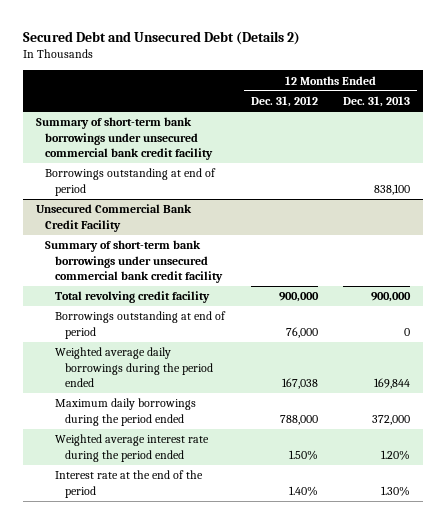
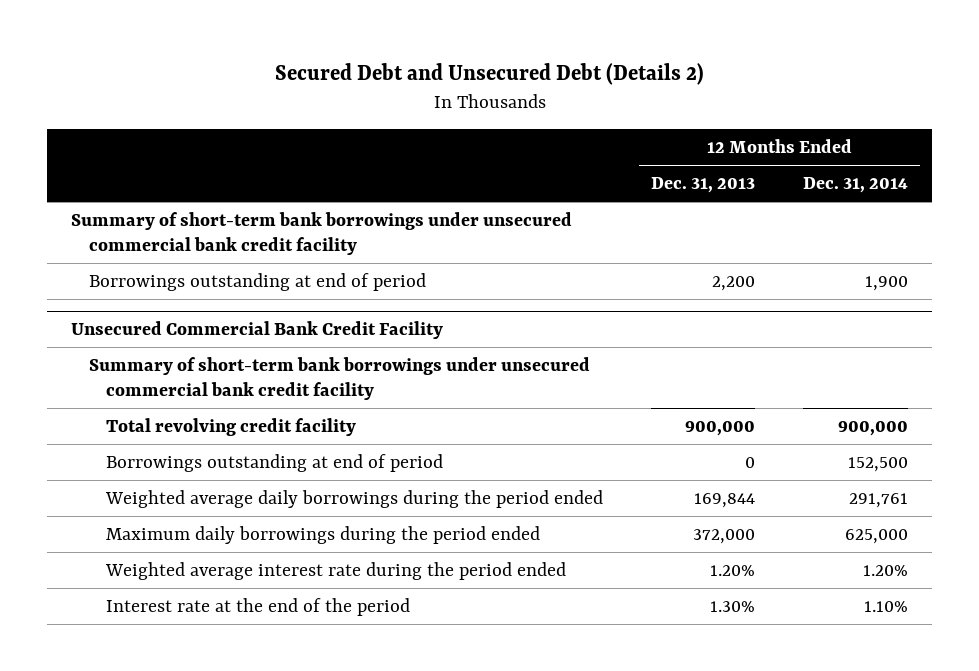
- | 12 Months Ended Dec. 31, 2012 | 12 Months Ended Dec. 31, 2013
+ | 12 Months Ended Dec. 31, 2013 | 12 Months Ended Dec. 31, 2014
- Borrowings outstanding at end of period | | 838,100
+ Borrowings outstanding at end of period | 2,200 | 1,900

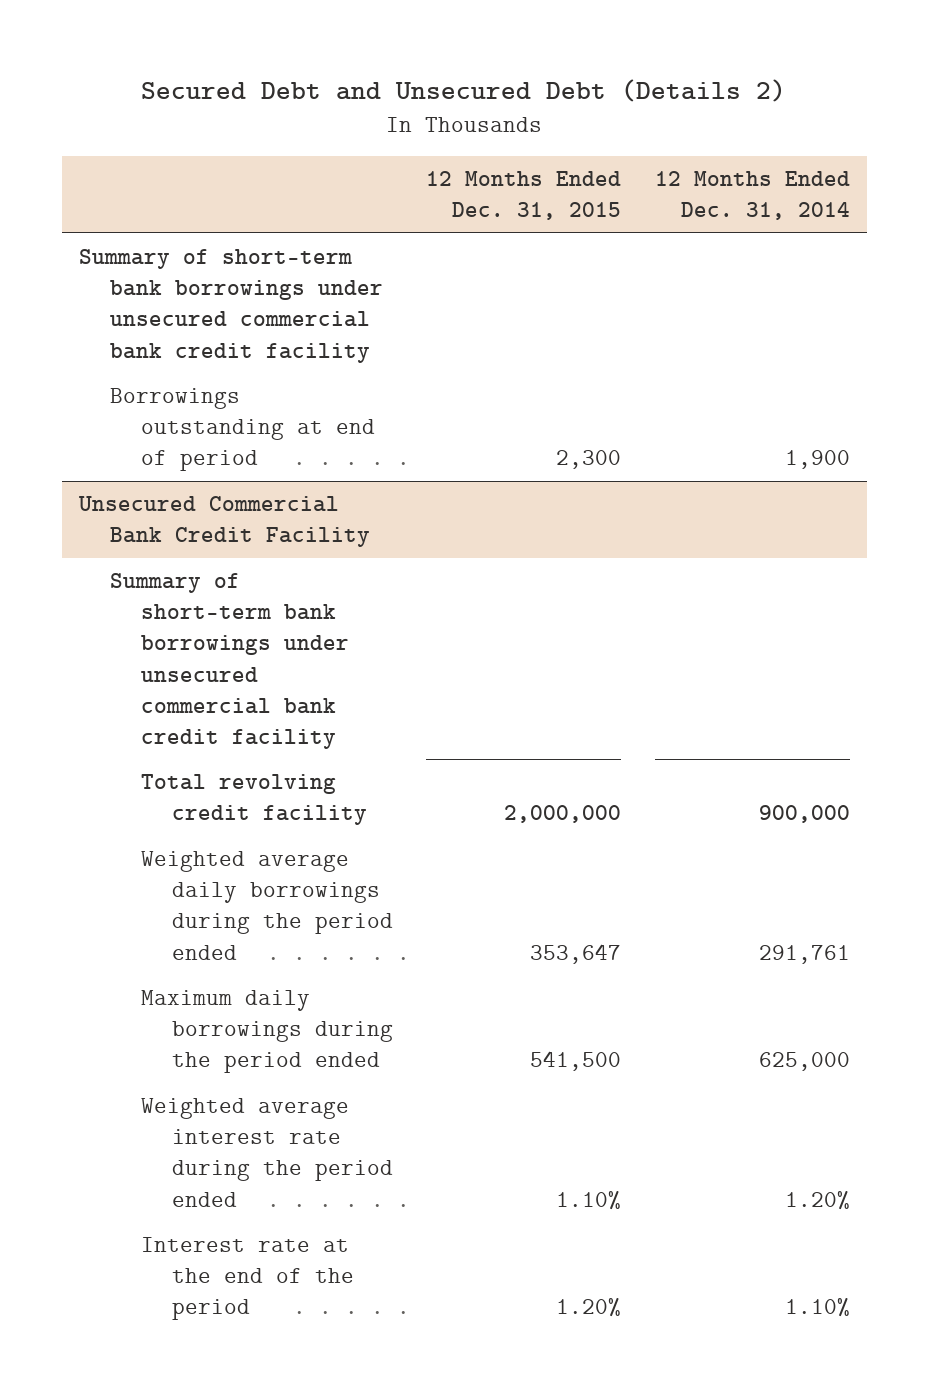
- | 12 Months Ended Dec. 31, 2013 | 12 Months Ended Dec. 31, 2014
+ | 12 Months Ended Dec. 31, 2015 | 12 Months Ended Dec. 31, 2014
@ Unsecured Commercial Bank Credit Facility
- Borrowings outstanding at end of period | 0 | 152,500

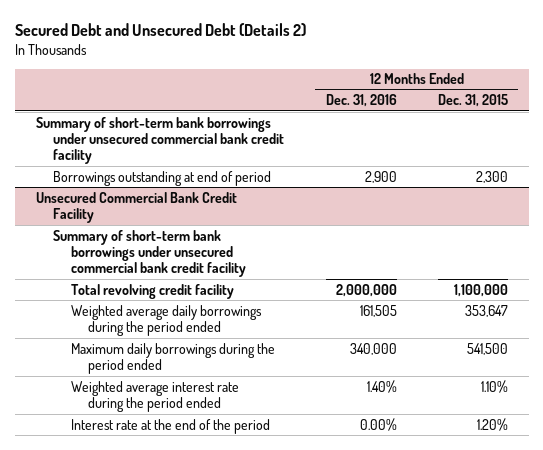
- | 12 Months Ended Dec. 31, 2015 | 12 Months Ended Dec. 31, 2014
+ | 12 Months Ended Dec. 31, 2016 | 12 Months Ended Dec. 31, 2015
@ Unsecured Commercial Bank Credit Facility
- Total revolving credit facility | 2,000,000 | 900,000
+ Total revolving credit facility | 2,000,000 | 1,100,000

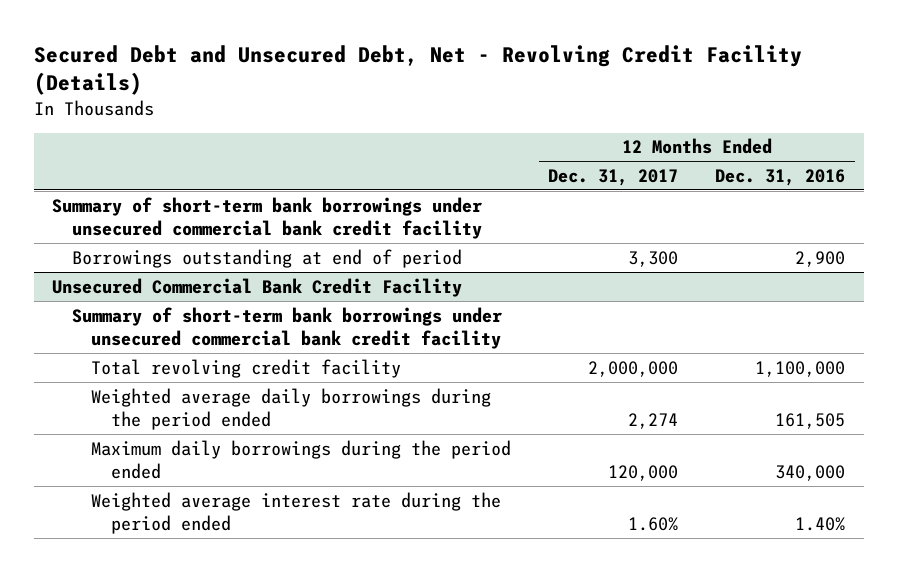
- Secured Debt and Unsecured Debt (Details 2)
+ Secured Debt and Unsecured Debt, Net - Revolving Credit Facility (Details)
- | 12 Months Ended Dec. 31, 2016 | 12 Months Ended Dec. 31, 2015
+ | 12 Months Ended Dec. 31, 2017 | 12 Months Ended Dec. 31, 2016
@ Unsecured Commercial Bank Credit Facility
- Total revolving credit facility | 2,000,000 | 1,100,000
+ Total revolving credit facility | 2,000,000 | 1,100,000
- Interest rate at the end of the period | 0.00% | 1.20%

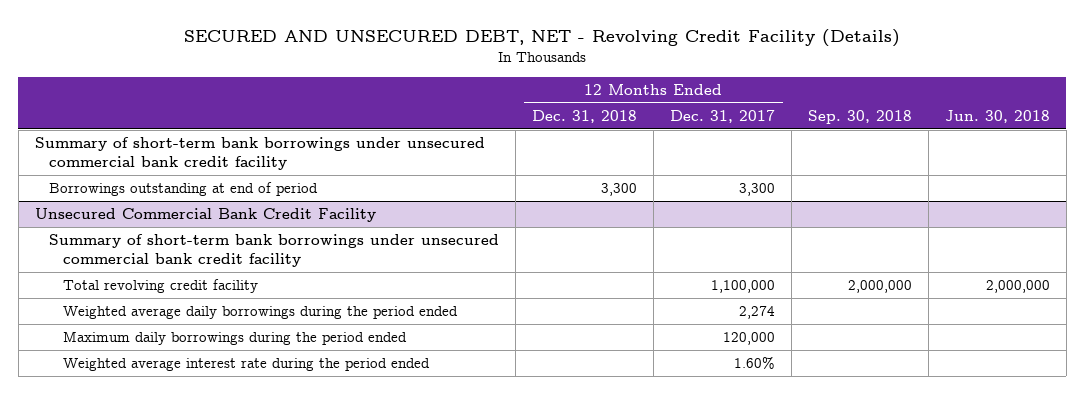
- Secured Debt and Unsecured Debt, Net - Revolving Credit Facility (Details)
+ SECURED AND UNSECURED DEBT, NET - Revolving Credit Facility (Details)
- | 12 Months Ended Dec. 31, 2017 | 12 Months Ended Dec. 31, 2016
+ | 12 Months Ended Dec. 31, 2018 | 12 Months Ended Dec. 31, 2017 | Sep. 30, 2018 | Jun. 30, 2018
@ Unsecured Commercial Bank Credit Facility
- Total revolving credit facility | 2,000,000 | 1,100,000
+ Total revolving credit facility | | 1,100,000 | 2,000,000 | 2,000,000

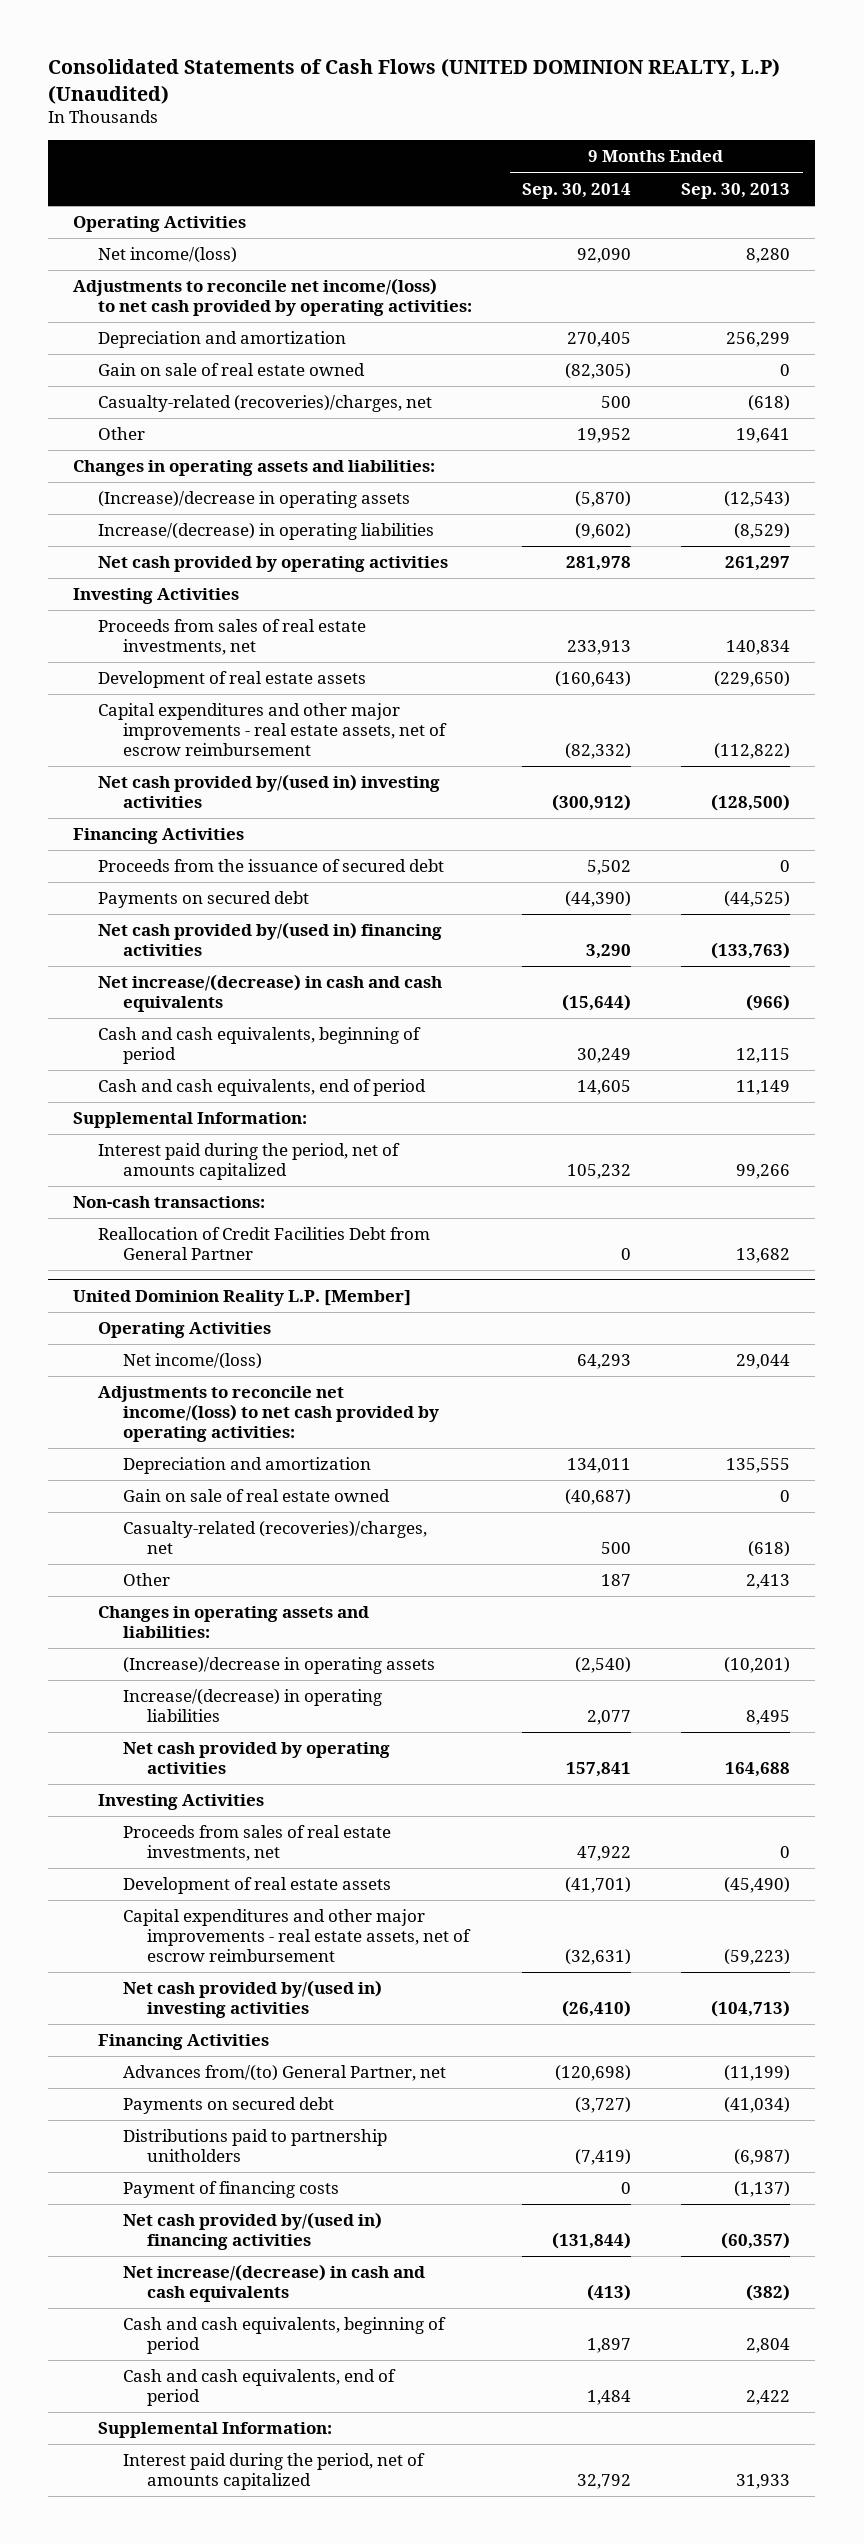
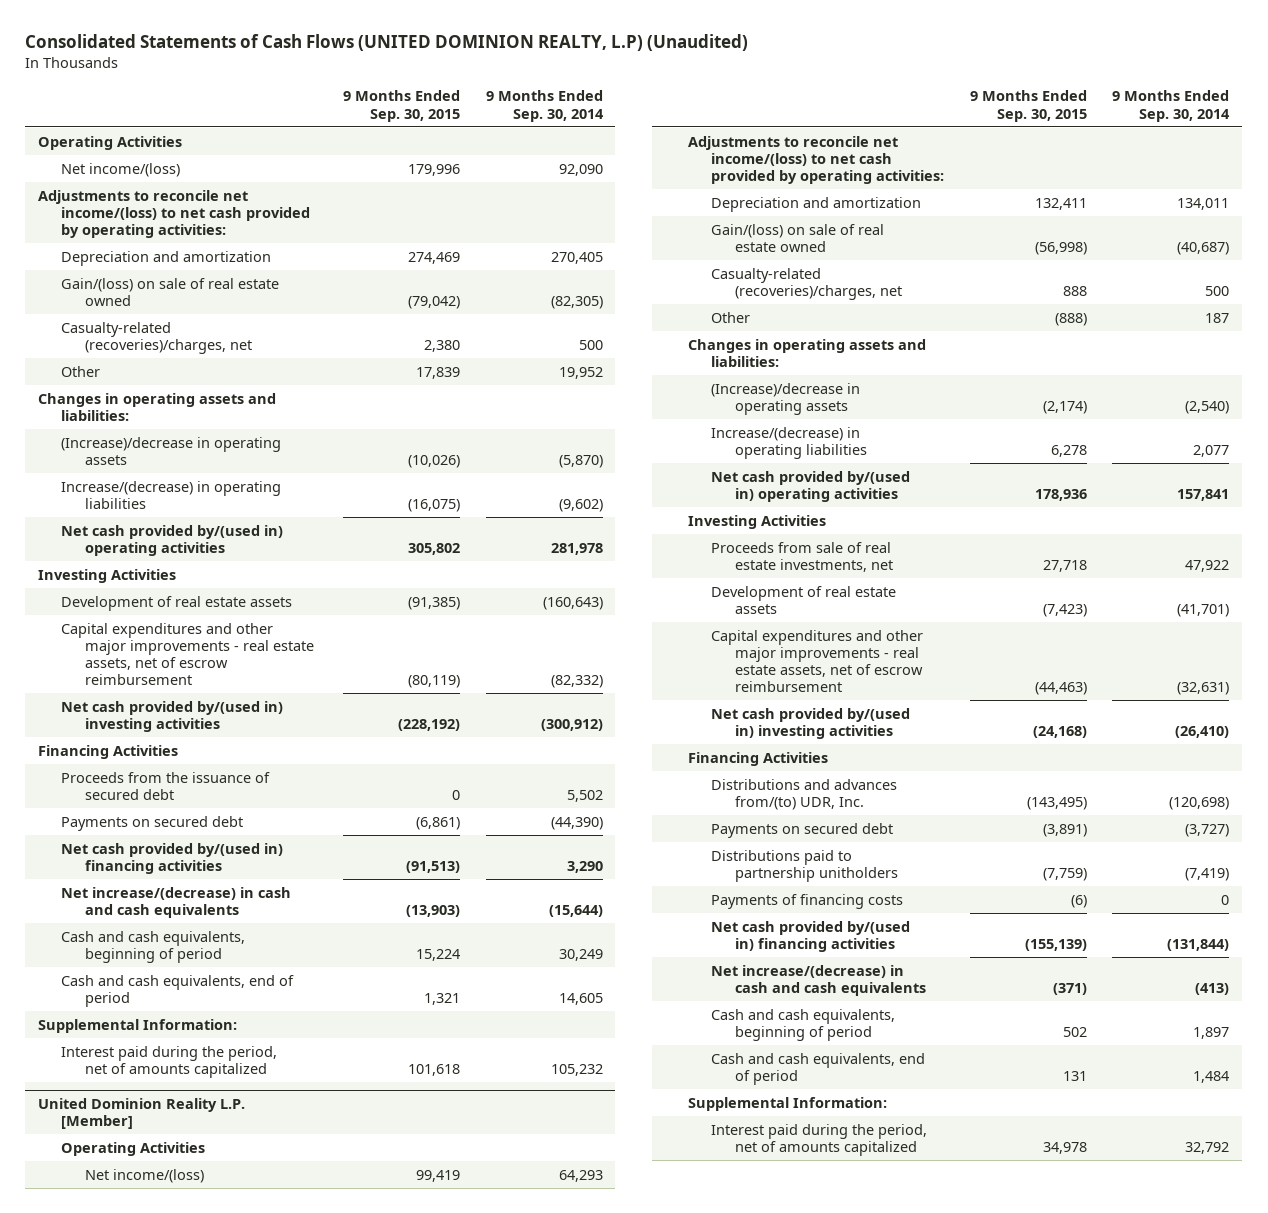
- | 9 Months Ended Sep. 30, 2014 | 9 Months Ended Sep. 30, 2013
+ | 9 Months Ended Sep. 30, 2015 | 9 Months Ended Sep. 30, 2014
- Gain on sale of real estate owned | (82,305) | 0
+ Gain/(loss) on sale of real estate owned | (79,042) | (82,305)
- Net cash provided by operating activities | 281,978 | 261,297
+ Net cash provided by/(used in) operating activities | 305,802 | 281,978
- Proceeds from sales of real estate investments, net | 233,913 | 140,834
- Non-cash transactions:
- Reallocation of Credit Facilities Debt from General Partner | 0 | 13,682
@ United Dominion Reality L.P. [Member]
- Gain on sale of real estate owned | (40,687) | 0
+ Gain/(loss) on sale of real estate owned | (56,998) | (40,687)
- Net cash provided by operating activities | 157,841 | 164,688
+ Net cash provided by/(used in) operating activities | 178,936 | 157,841
- Proceeds from sales of real estate investments, net | 47,922 | 0
+ Proceeds from sale of real estate investments, net | 27,718 | 47,922
- Advances from/(to) General Partner, net | (120,698) | (11,199)
+ Distributions and advances from/(to) UDR, Inc. | (143,495) | (120,698)
- Payment of financing costs | 0 | (1,137)
+ Payments of financing costs | (6) | 0

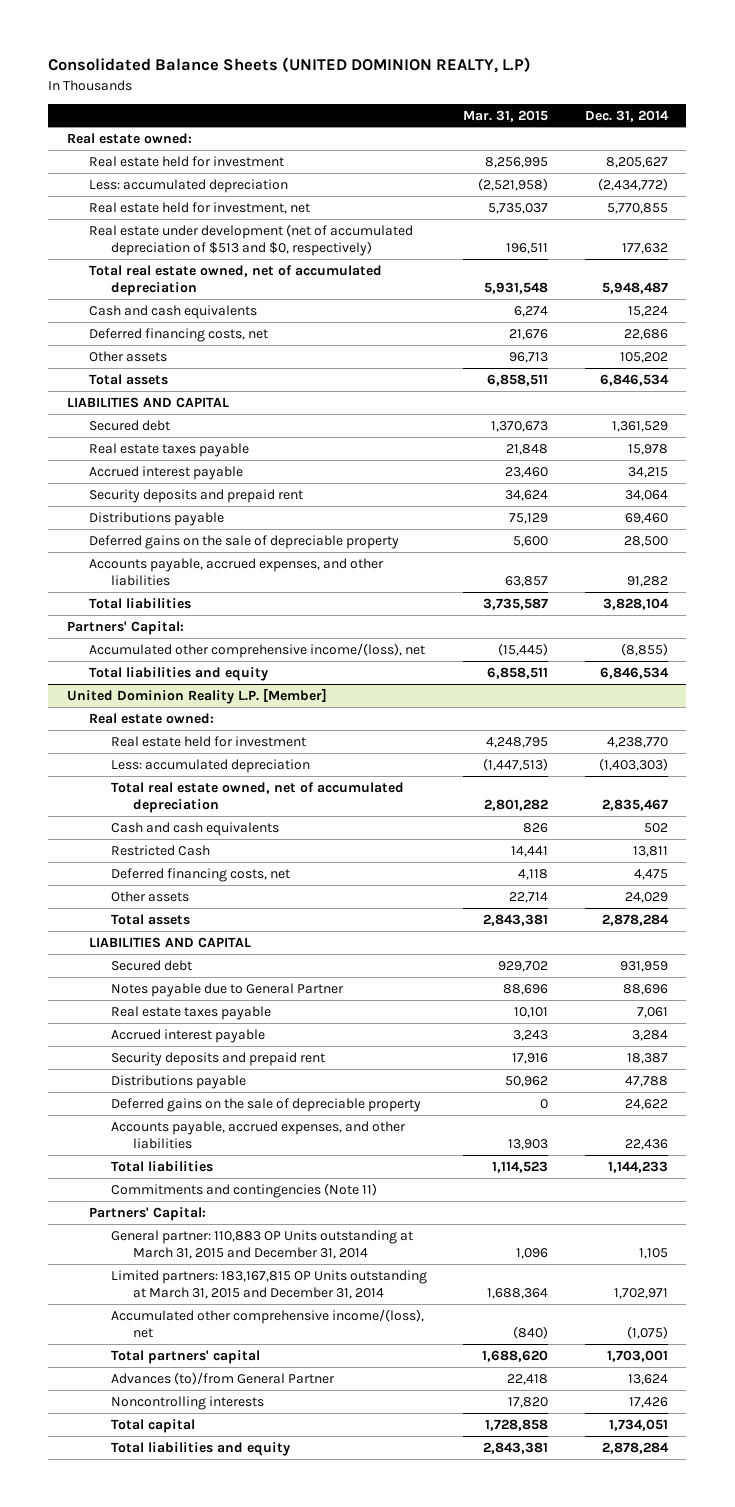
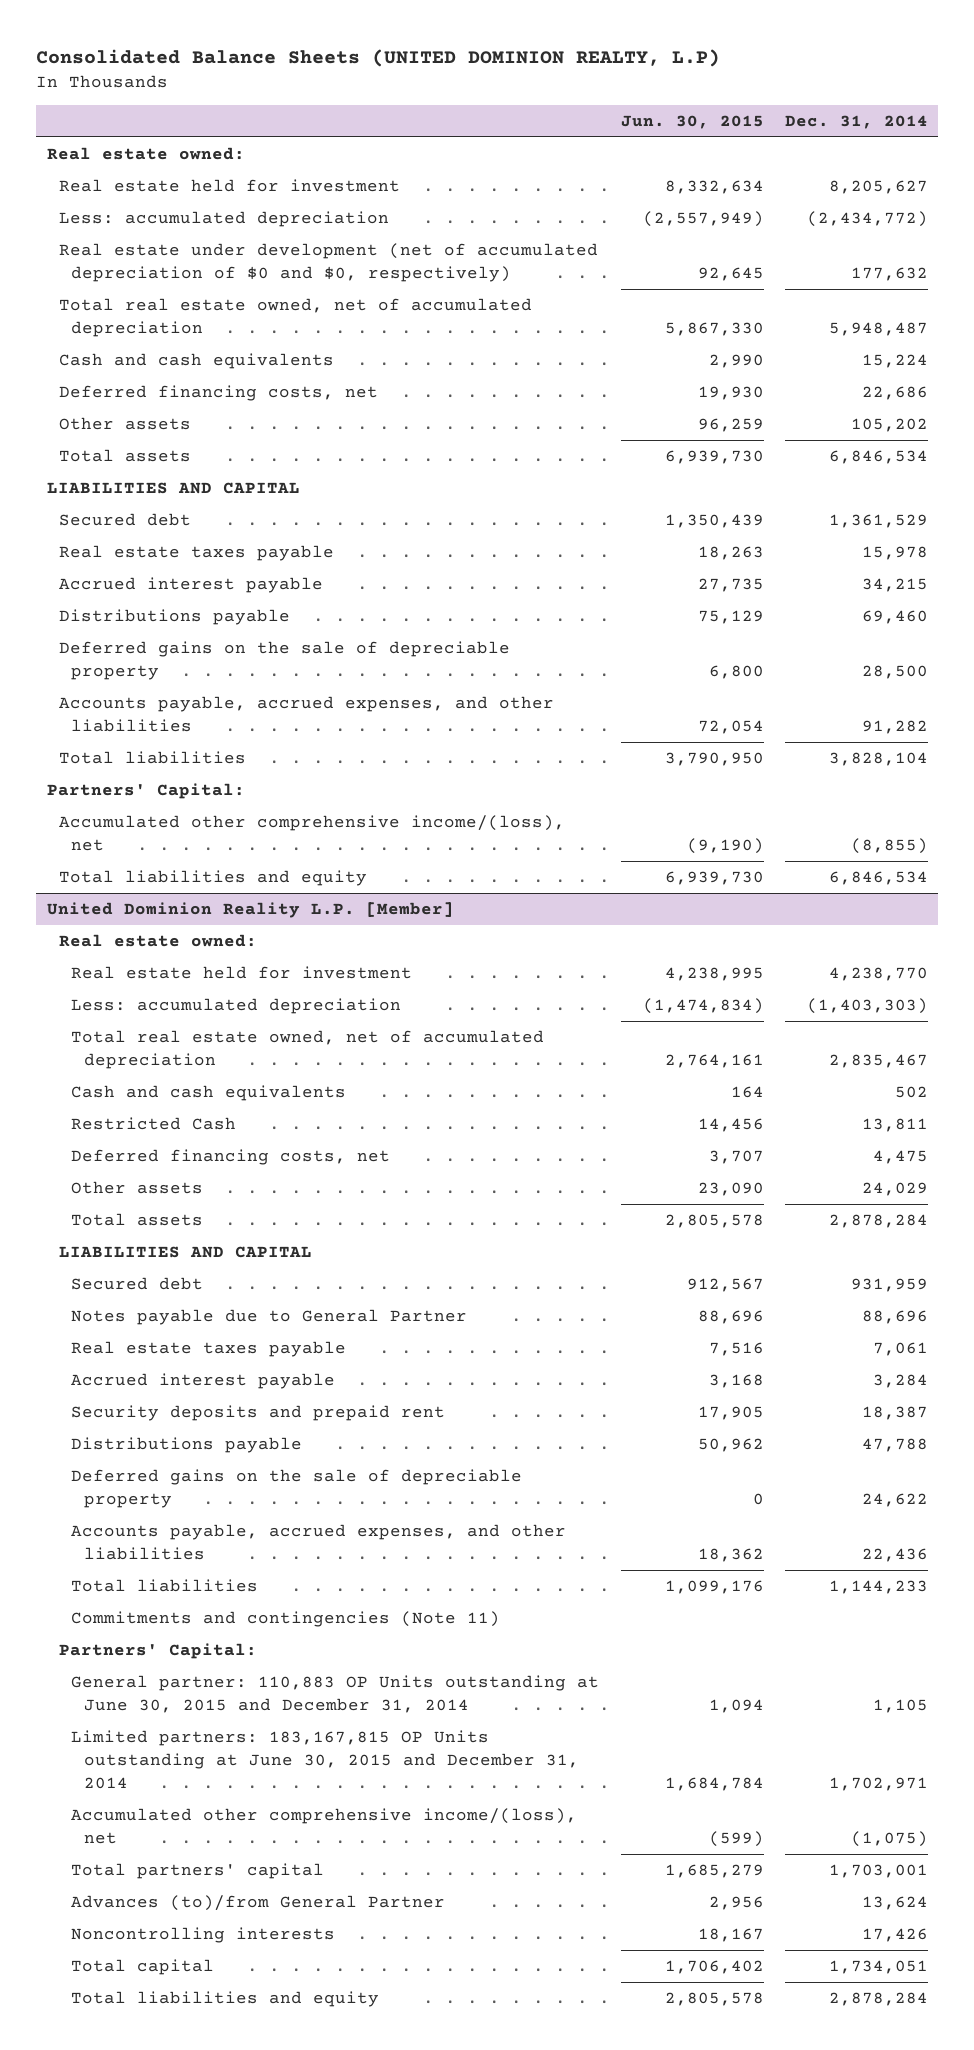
- | Mar. 31, 2015 | Dec. 31, 2014
+ | Jun. 30, 2015 | Dec. 31, 2014
- Real estate held for investment, net | 5,735,037 | 5,770,855
- Real estate under development (net of accumulated depreciation of $513 and $0, respectively) | 196,511 | 177,632
+ Real estate under development (net of accumulated depreciation of $0 and $0, respectively) | 92,645 | 177,632
- Security deposits and prepaid rent | 34,624 | 34,064
@ United Dominion Reality L.P. [Member]
- General partner: 110,883 OP Units outstanding at March 31, 2015 and December 31, 2014 | 1,096 | 1,105
- Limited partners: 183,167,815 OP Units outstanding at March 31, 2015 and December 31, 2014 | 1,688,364 | 1,702,971
+ General partner: 110,883 OP Units outstanding at June 30, 2015 and December 31, 2014 | 1,094 | 1,105
+ Limited partners: 183,167,815 OP Units outstanding at June 30, 2015 and December 31, 2014 | 1,684,784 | 1,702,971

